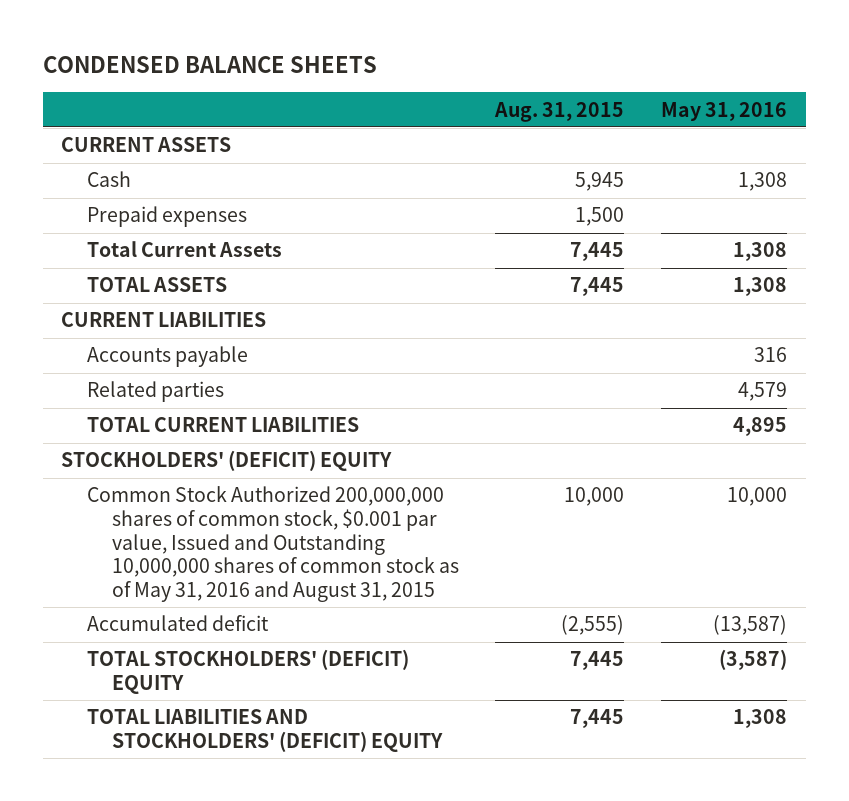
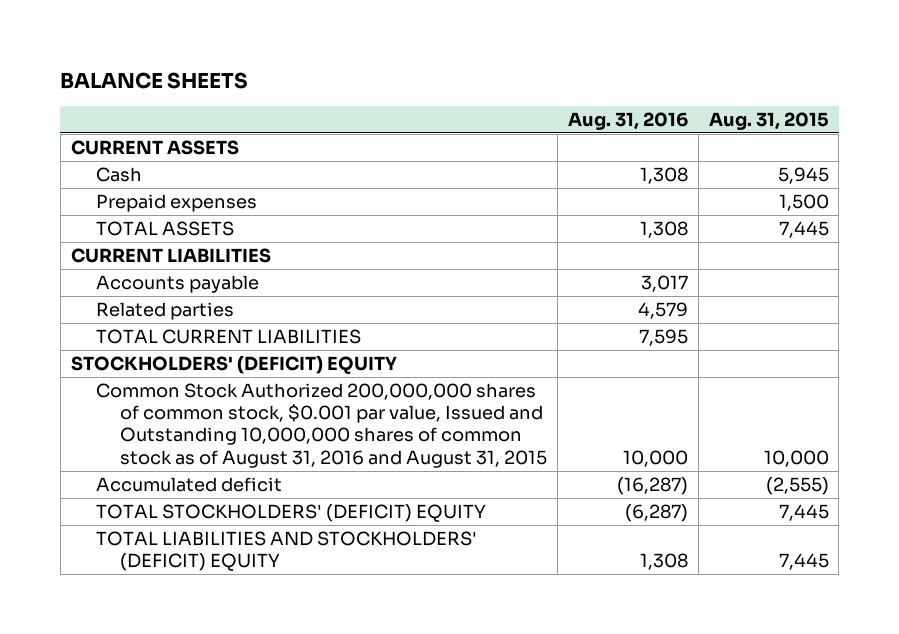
- CONDENSED BALANCE SHEETS
+ BALANCE SHEETS
- | Aug. 31, 2015 | May 31, 2016
+ | Aug. 31, 2016 | Aug. 31, 2015
- Total Current Assets | 7,445 | 1,308
- Common Stock Authorized 200,000,000 shares of common stock, $0.001 par value, Issued and Outstanding 10,000,000 shares of common stock as of May 31, 2016 and August 31, 2015 | 10,000 | 10,000
+ Common Stock Authorized 200,000,000 shares of common stock, $0.001 par value, Issued and Outstanding 10,000,000 shares of common stock as of August 31, 2016 and August 31, 2015 | 10,000 | 10,000

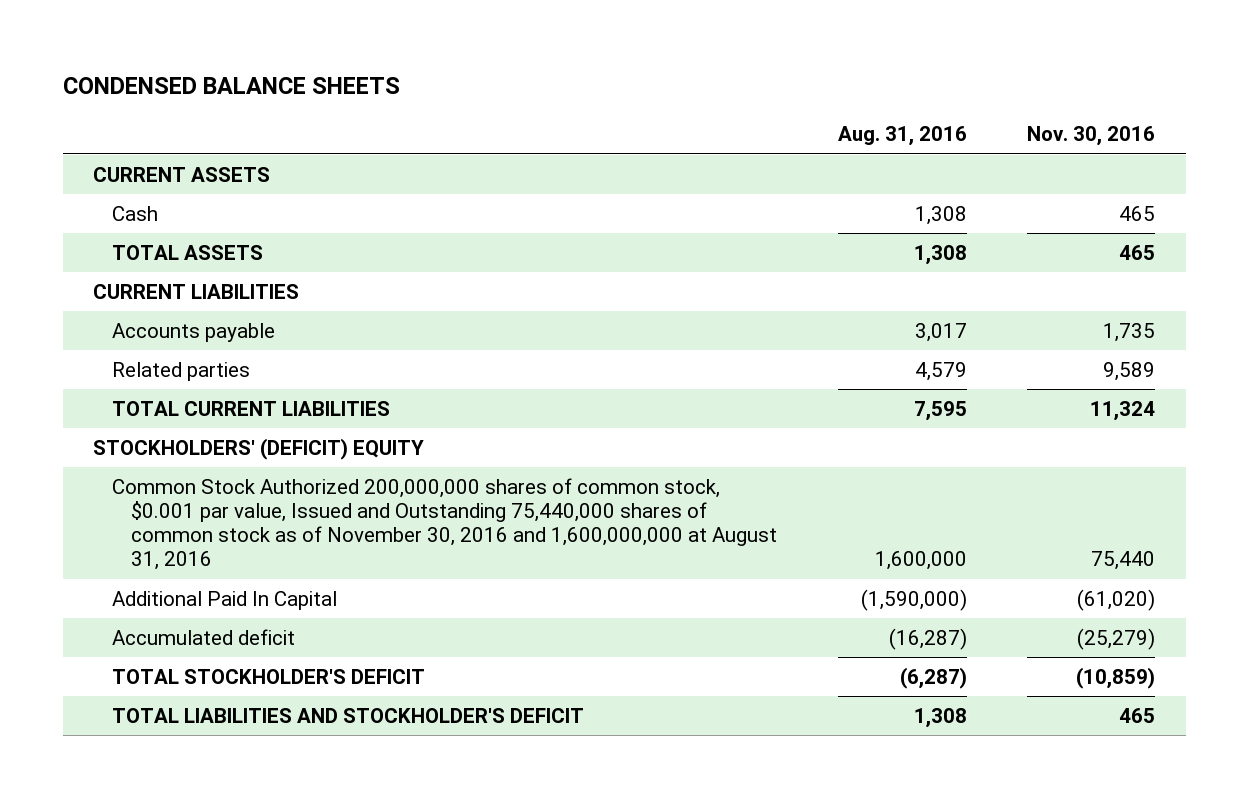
- BALANCE SHEETS
+ CONDENSED BALANCE SHEETS
- | Aug. 31, 2016 | Aug. 31, 2015
+ | Aug. 31, 2016 | Nov. 30, 2016
- Prepaid expenses | | 1,500
- Common Stock Authorized 200,000,000 shares of common stock, $0.001 par value, Issued and Outstanding 10,000,000 shares of common stock as of August 31, 2016 and August 31, 2015 | 10,000 | 10,000
+ Common Stock Authorized 200,000,000 shares of common stock, $0.001 par value, Issued and Outstanding 75,440,000 shares of common stock as of November 30, 2016 and 1,600,000,000 at August 31, 2016 | 1,600,000 | 75,440
+ Additional Paid In Capital | (1,590,000) | (61,020)
- TOTAL STOCKHOLDERS' (DEFICIT) EQUITY | (6,287) | 7,445
- TOTAL LIABILITIES AND STOCKHOLDERS' (DEFICIT) EQUITY | 1,308 | 7,445
+ TOTAL STOCKHOLDER'S DEFICIT | (6,287) | (10,859)
+ TOTAL LIABILITIES AND STOCKHOLDER'S DEFICIT | 1,308 | 465

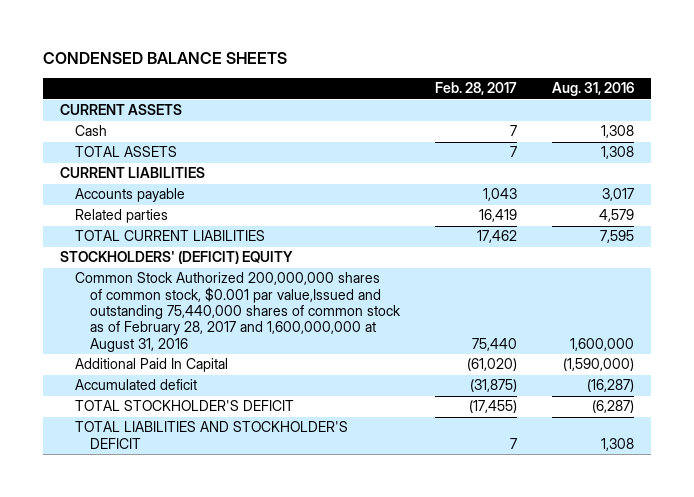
- | Aug. 31, 2016 | Nov. 30, 2016
+ | Feb. 28, 2017 | Aug. 31, 2016
- Common Stock Authorized 200,000,000 shares of common stock, $0.001 par value, Issued and Outstanding 75,440,000 shares of common stock as of November 30, 2016 and 1,600,000,000 at August 31, 2016 | 1,600,000 | 75,440
+ Common Stock Authorized 200,000,000 shares of common stock, $0.001 par value,Issued and outstanding 75,440,000 shares of common stock as of February 28, 2017 and 1,600,000,000 at August 31, 2016 | 75,440 | 1,600,000

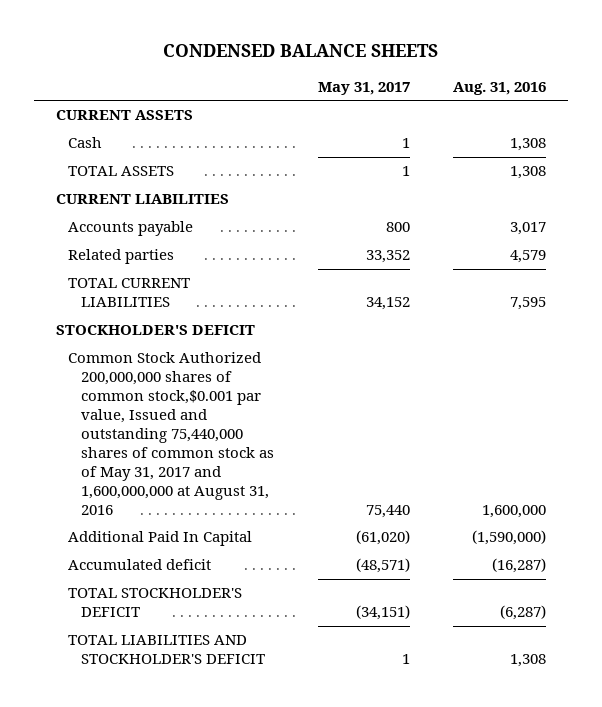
- | Feb. 28, 2017 | Aug. 31, 2016
+ | May 31, 2017 | Aug. 31, 2016
- STOCKHOLDERS' (DEFICIT) EQUITY
- Common Stock Authorized 200,000,000 shares of common stock, $0.001 par value,Issued and outstanding 75,440,000 shares of common stock as of February 28, 2017 and 1,600,000,000 at August 31, 2016 | 75,440 | 1,600,000
+ STOCKHOLDER'S DEFICIT
+ Common Stock Authorized 200,000,000 shares of common stock,$0.001 par value, Issued and outstanding 75,440,000 shares of common stock as of May 31, 2017 and 1,600,000,000 at August 31, 2016 | 75,440 | 1,600,000

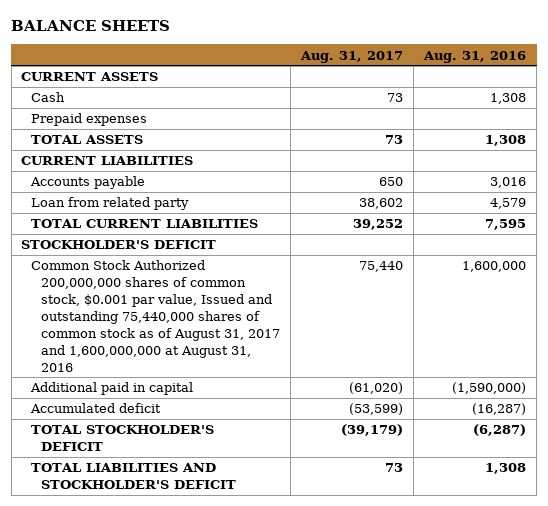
- CONDENSED BALANCE SHEETS
+ BALANCE SHEETS
- | May 31, 2017 | Aug. 31, 2016
+ | Aug. 31, 2017 | Aug. 31, 2016
+ Prepaid expenses
- Accounts payable | 800 | 3,017
- Related parties | 33,352 | 4,579
+ Accounts payable | 650 | 3,016
+ Loan from related party | 38,602 | 4,579
- Common Stock Authorized 200,000,000 shares of common stock,$0.001 par value, Issued and outstanding 75,440,000 shares of common stock as of May 31, 2017 and 1,600,000,000 at August 31, 2016 | 75,440 | 1,600,000
- Additional Paid In Capital | (61,020) | (1,590,000)
+ Common Stock Authorized 200,000,000 shares of common stock, $0.001 par value, Issued and outstanding 75,440,000 shares of common stock as of August 31, 2017 and 1,600,000,000 at August 31, 2016 | 75,440 | 1,600,000
+ Additional paid in capital | (61,020) | (1,590,000)

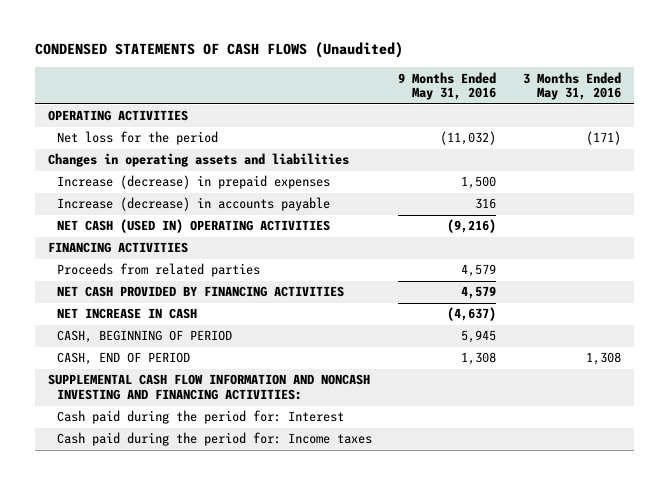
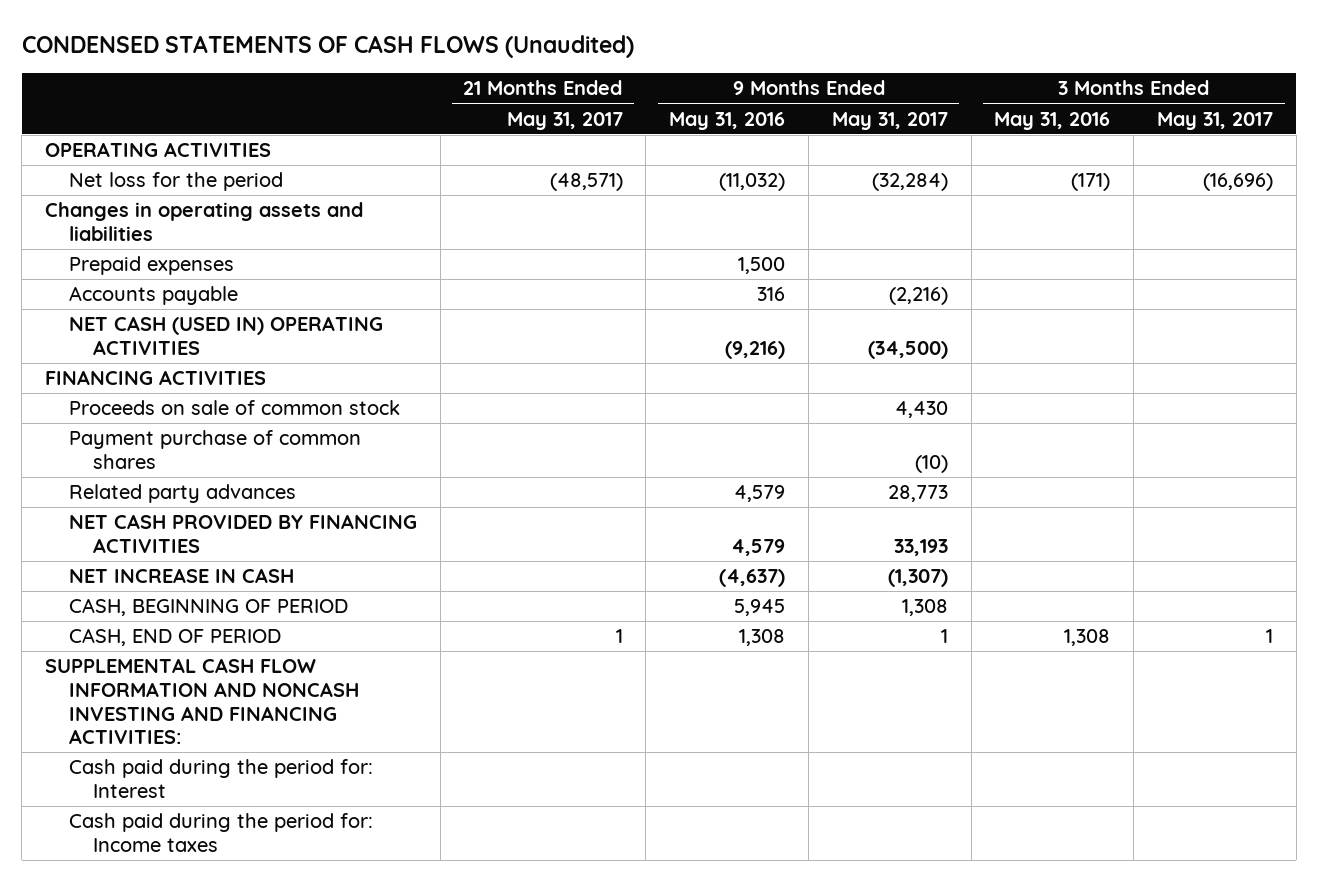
- | 9 Months Ended May 31, 2016 | 3 Months Ended May 31, 2016
+ | 21 Months Ended May 31, 2017 | 9 Months Ended May 31, 2016 | 9 Months Ended May 31, 2017 | 3 Months Ended May 31, 2016 | 3 Months Ended May 31, 2017
- Increase (decrease) in prepaid expenses | 1,500 |
- Increase (decrease) in accounts payable | 316 |
+ Prepaid expenses | | 1,500 | | |
+ Accounts payable | | 316 | (2,216) | |
- Proceeds from related parties | 4,579 |
+ Proceeds on sale of common stock | | | 4,430 | |
+ Payment purchase of common shares | | | (10) | |
+ Related party advances | | 4,579 | 28,773 | |

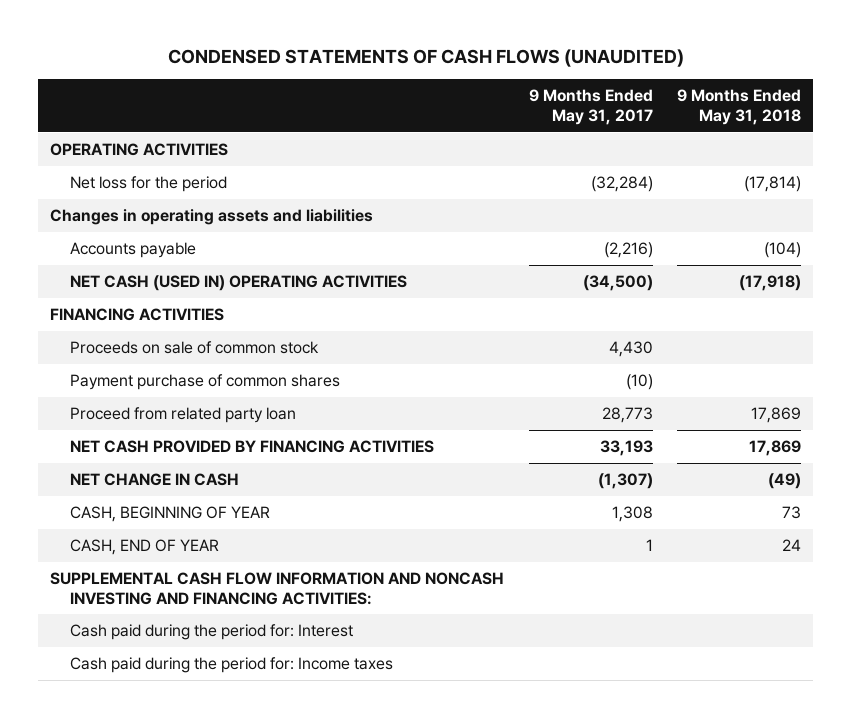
- CONDENSED STATEMENTS OF CASH FLOWS (Unaudited)
+ CONDENSED STATEMENTS OF CASH FLOWS (UNAUDITED)
- | 21 Months Ended May 31, 2017 | 9 Months Ended May 31, 2016 | 9 Months Ended May 31, 2017 | 3 Months Ended May 31, 2016 | 3 Months Ended May 31, 2017
+ | 9 Months Ended May 31, 2017 | 9 Months Ended May 31, 2018
- Prepaid expenses | | 1,500 | | |
- Related party advances | | 4,579 | 28,773 | |
+ Proceed from related party loan | 28,773 | 17,869
- NET INCREASE IN CASH | | (4,637) | (1,307) | |
- CASH, BEGINNING OF PERIOD | | 5,945 | 1,308 | |
- CASH, END OF PERIOD | 1 | 1,308 | 1 | 1,308 | 1
+ NET CHANGE IN CASH | (1,307) | (49)
+ CASH, BEGINNING OF YEAR | 1,308 | 73
+ CASH, END OF YEAR | 1 | 24

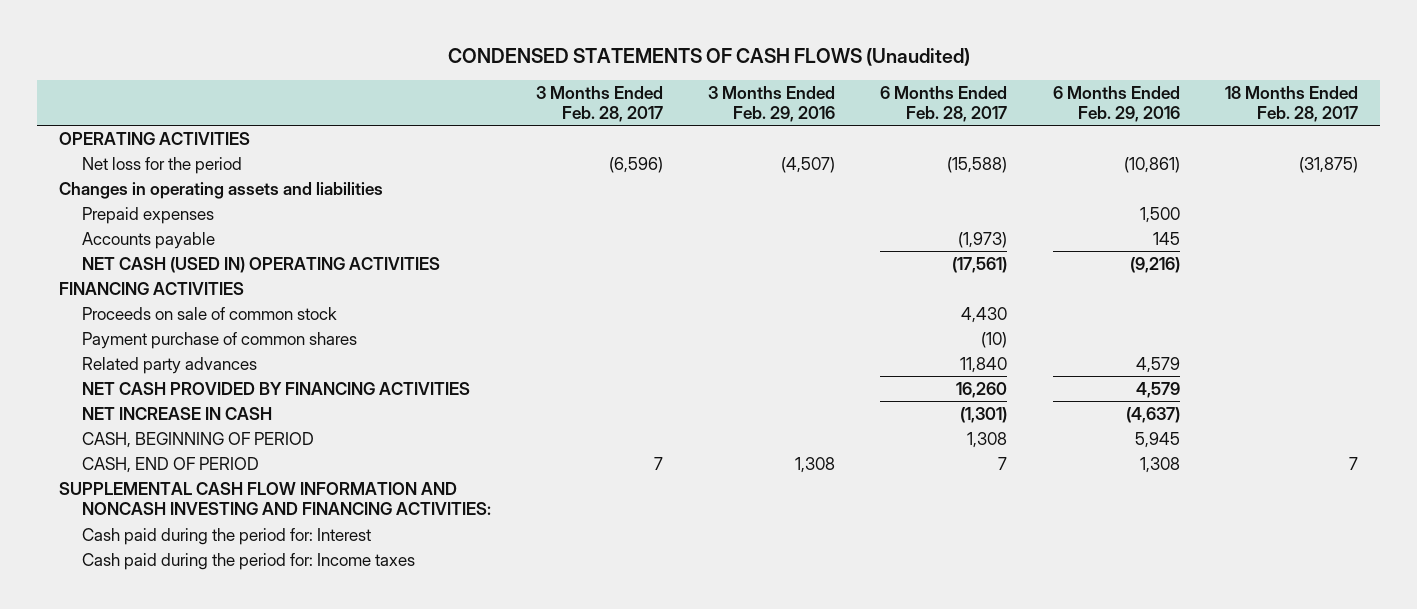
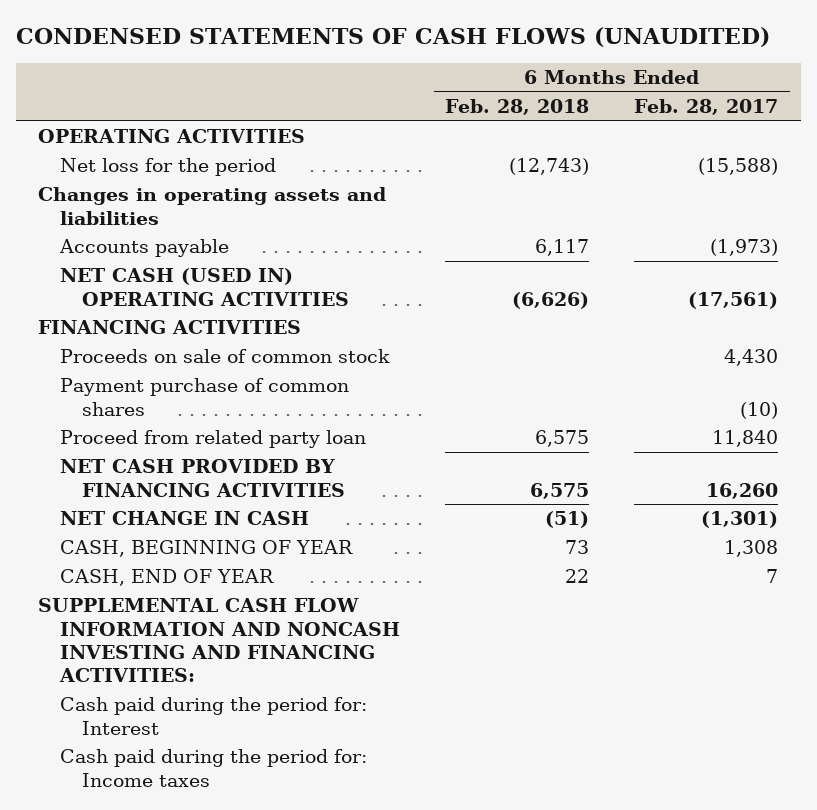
- CONDENSED STATEMENTS OF CASH FLOWS (Unaudited)
+ CONDENSED STATEMENTS OF CASH FLOWS (UNAUDITED)
- | 3 Months Ended Feb. 28, 2017 | 3 Months Ended Feb. 29, 2016 | 6 Months Ended Feb. 28, 2017 | 6 Months Ended Feb. 29, 2016 | 18 Months Ended Feb. 28, 2017
+ | 6 Months Ended Feb. 28, 2018 | 6 Months Ended Feb. 28, 2017
- Prepaid expenses | | | | 1,500 |
- Related party advances | | | 11,840 | 4,579 |
+ Proceed from related party loan | 6,575 | 11,840
- NET INCREASE IN CASH | | | (1,301) | (4,637) |
- CASH, BEGINNING OF PERIOD | | | 1,308 | 5,945 |
- CASH, END OF PERIOD | 7 | 1,308 | 7 | 1,308 | 7
+ NET CHANGE IN CASH | (51) | (1,301)
+ CASH, BEGINNING OF YEAR | 73 | 1,308
+ CASH, END OF YEAR | 22 | 7

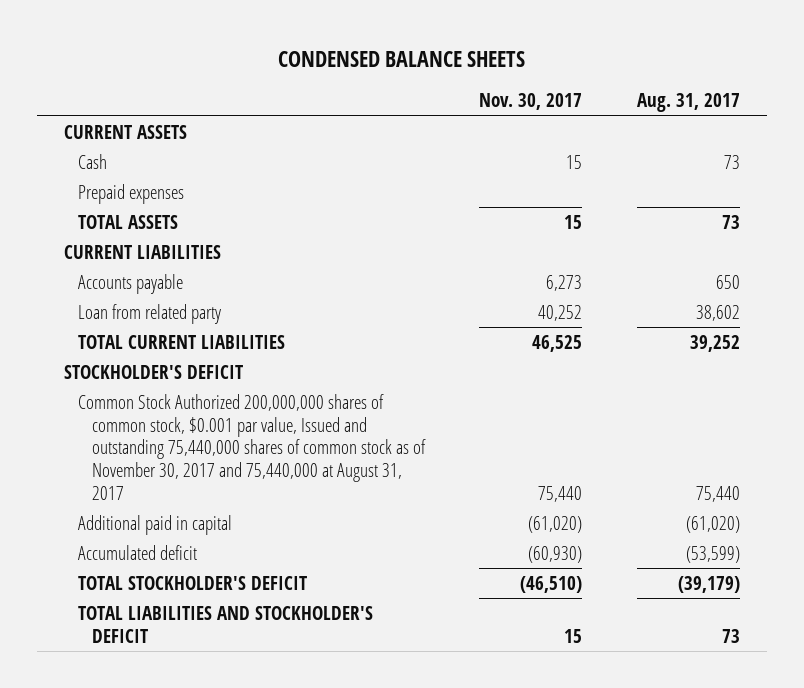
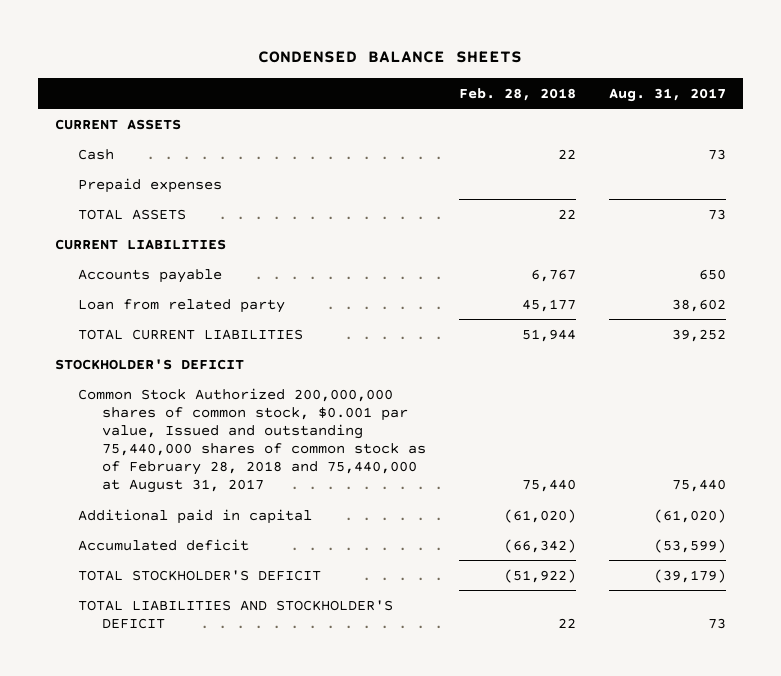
- | Nov. 30, 2017 | Aug. 31, 2017
+ | Feb. 28, 2018 | Aug. 31, 2017
- Common Stock Authorized 200,000,000 shares of common stock, $0.001 par value, Issued and outstanding 75,440,000 shares of common stock as of November 30, 2017 and 75,440,000 at August 31, 2017 | 75,440 | 75,440
+ Common Stock Authorized 200,000,000 shares of common stock, $0.001 par value, Issued and outstanding 75,440,000 shares of common stock as of February 28, 2018 and 75,440,000 at August 31, 2017 | 75,440 | 75,440

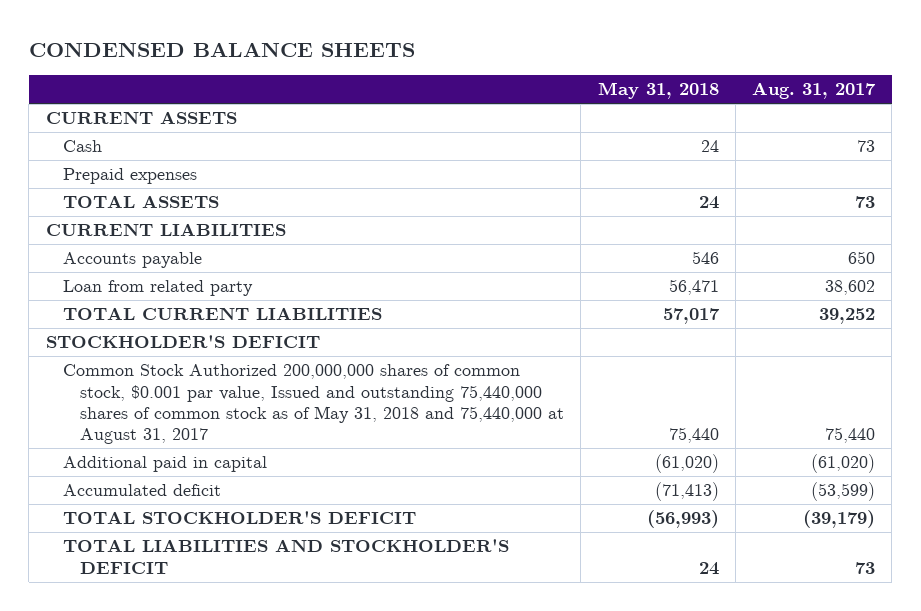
- | Feb. 28, 2018 | Aug. 31, 2017
+ | May 31, 2018 | Aug. 31, 2017
- Common Stock Authorized 200,000,000 shares of common stock, $0.001 par value, Issued and outstanding 75,440,000 shares of common stock as of February 28, 2018 and 75,440,000 at August 31, 2017 | 75,440 | 75,440
+ Common Stock Authorized 200,000,000 shares of common stock, $0.001 par value, Issued and outstanding 75,440,000 shares of common stock as of May 31, 2018 and 75,440,000 at August 31, 2017 | 75,440 | 75,440

